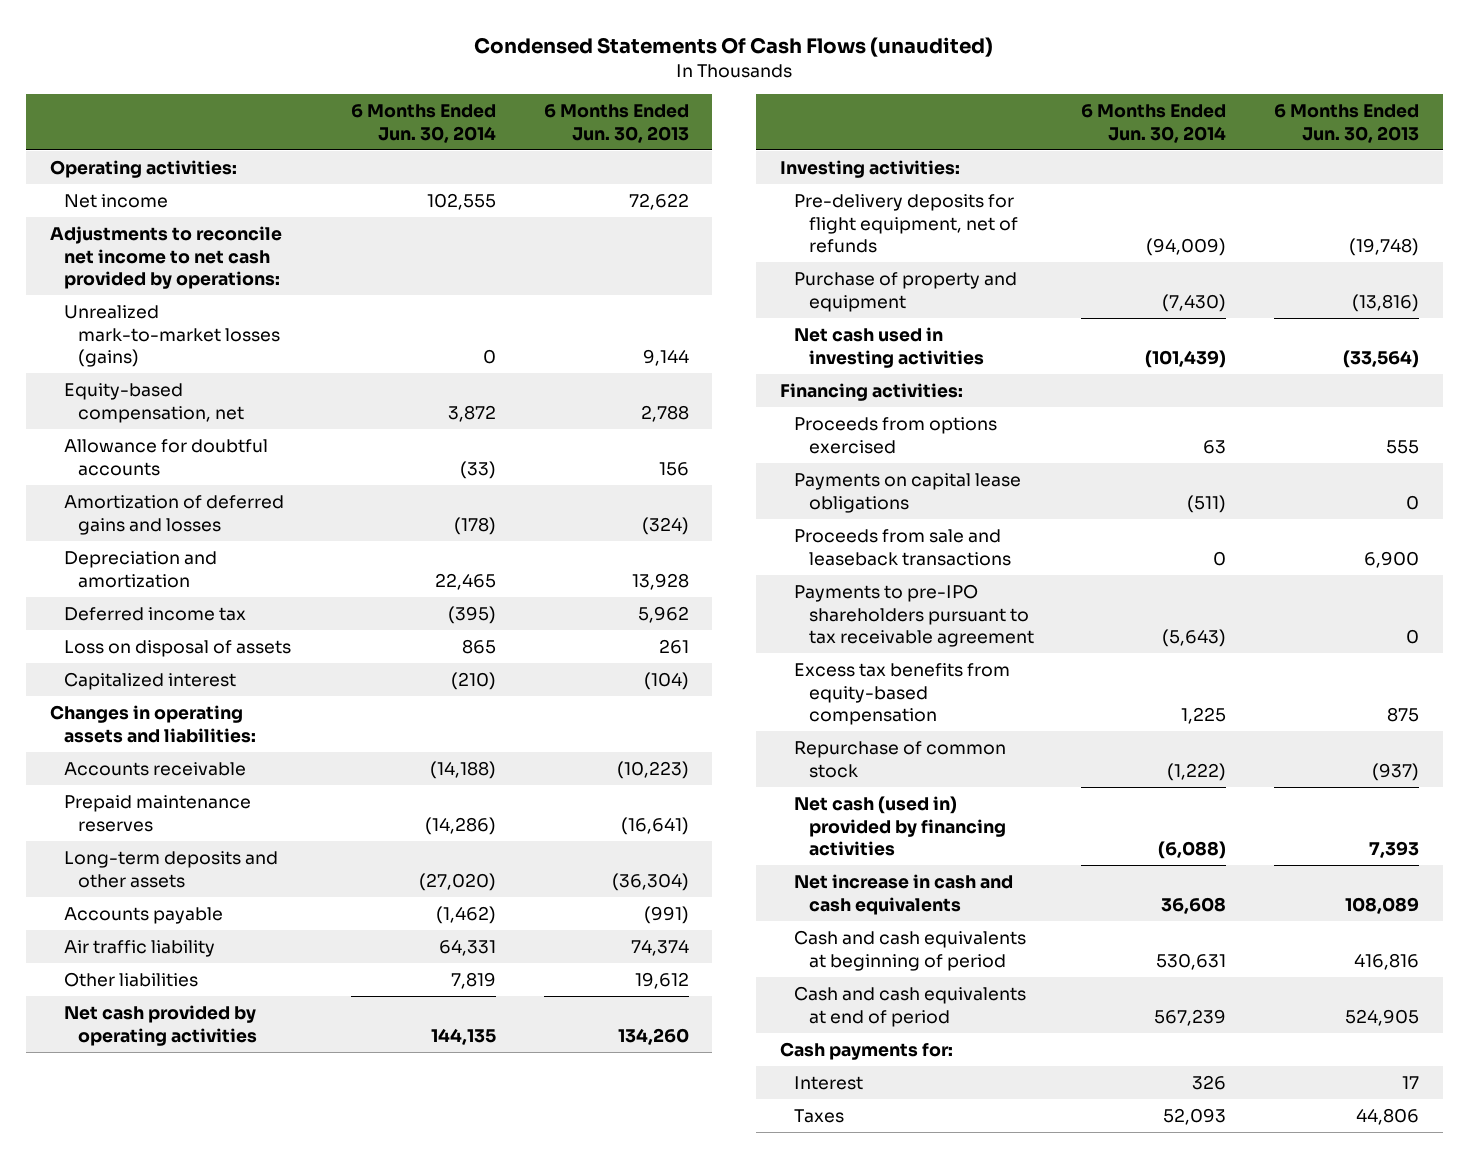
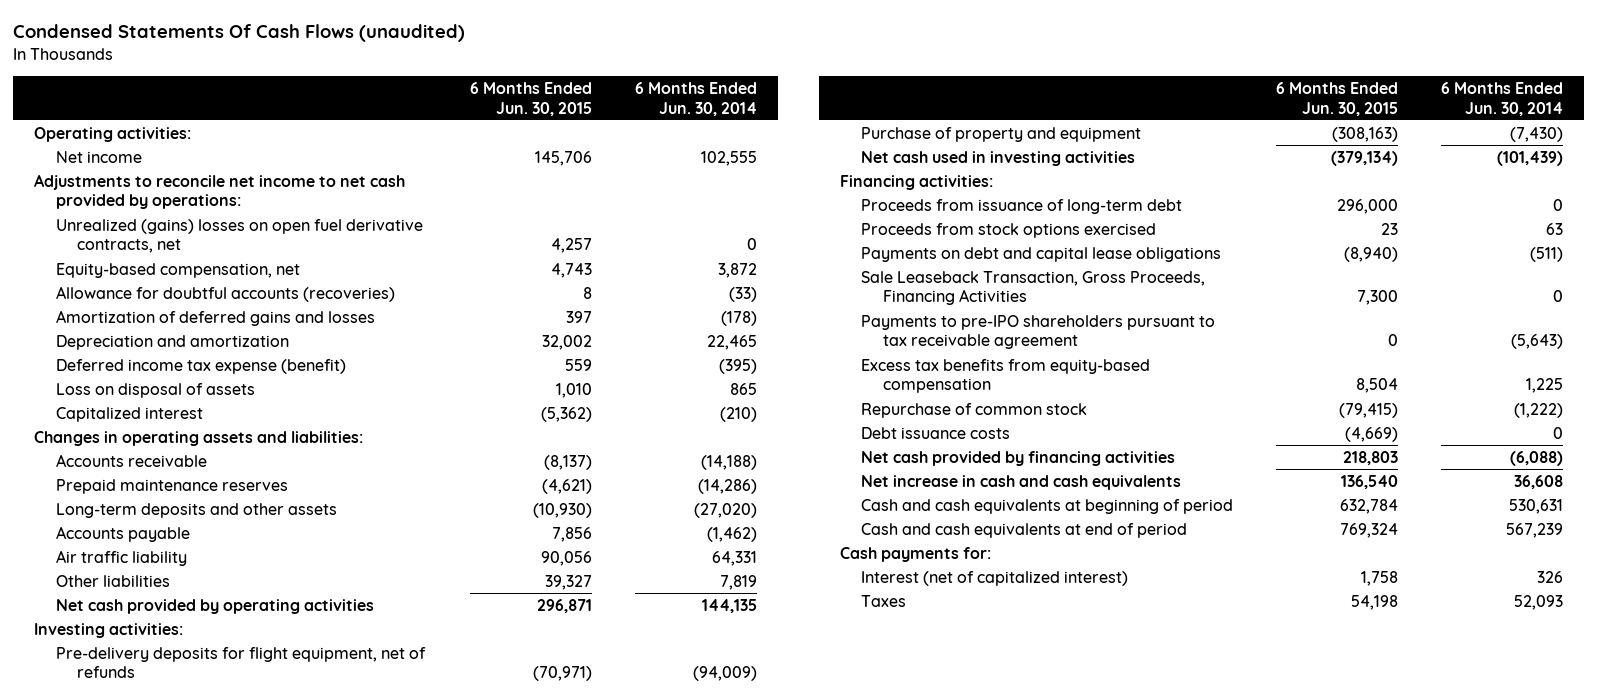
- | 6 Months Ended Jun. 30, 2014 | 6 Months Ended Jun. 30, 2013
+ | 6 Months Ended Jun. 30, 2015 | 6 Months Ended Jun. 30, 2014
- Unrealized mark-to-market losses (gains) | 0 | 9,144
+ Unrealized (gains) losses on open fuel derivative contracts, net | 4,257 | 0
- Allowance for doubtful accounts | (33) | 156
+ Allowance for doubtful accounts (recoveries) | 8 | (33)
- Deferred income tax | (395) | 5,962
+ Deferred income tax expense (benefit) | 559 | (395)
- Proceeds from options exercised | 63 | 555
- Payments on capital lease obligations | (511) | 0
- Proceeds from sale and leaseback transactions | 0 | 6,900
+ Proceeds from issuance of long-term debt | 296,000 | 0
+ Proceeds from stock options exercised | 23 | 63
+ Payments on debt and capital lease obligations | (8,940) | (511)
+ Sale Leaseback Transaction, Gross Proceeds, Financing Activities | 7,300 | 0
- Net cash (used in) provided by financing activities | (6,088) | 7,393
+ Debt issuance costs | (4,669) | 0
+ Net cash provided by financing activities | 218,803 | (6,088)
- Interest | 326 | 17
+ Interest (net of capitalized interest) | 1,758 | 326

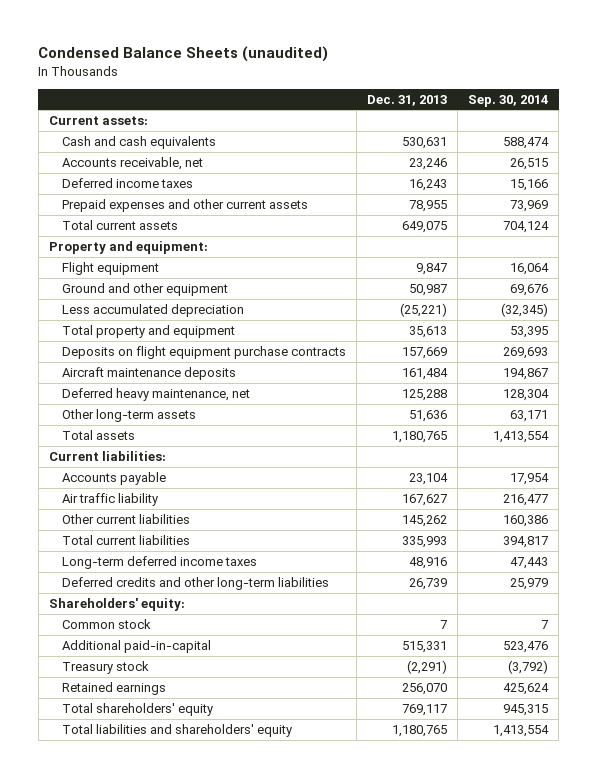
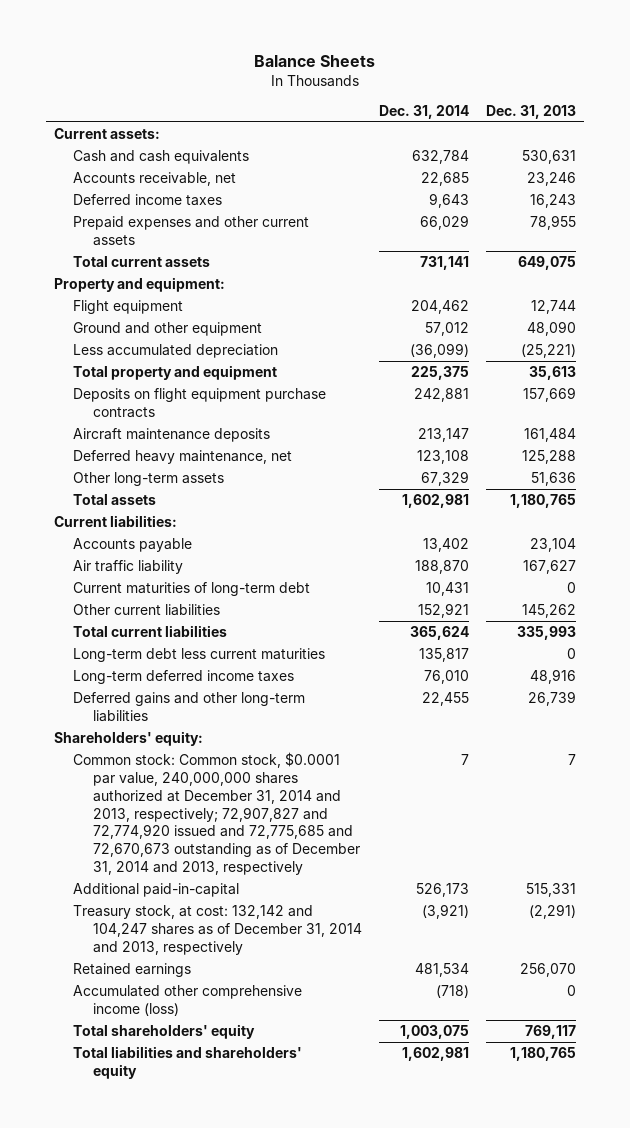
- Condensed Balance Sheets (unaudited)
+ Balance Sheets
- | Dec. 31, 2013 | Sep. 30, 2014
+ | Dec. 31, 2014 | Dec. 31, 2013
- Flight equipment | 9,847 | 16,064
- Ground and other equipment | 50,987 | 69,676
+ Flight equipment | 204,462 | 12,744
+ Ground and other equipment | 57,012 | 48,090
+ Current maturities of long-term debt | 10,431 | 0
+ Long-term debt less current maturities | 135,817 | 0
- Deferred credits and other long-term liabilities | 26,739 | 25,979
+ Deferred gains and other long-term liabilities | 22,455 | 26,739
- Common stock | 7 | 7
+ Common stock: Common stock, $0.0001 par value, 240,000,000 shares authorized at December 31, 2014 and 2013, respectively; 72,907,827 and 72,774,920 issued and 72,775,685 and 72,670,673 outstanding as of December 31, 2014 and 2013, respectively | 7 | 7
- Treasury stock | (2,291) | (3,792)
+ Treasury stock, at cost: 132,142 and 104,247 shares as of December 31, 2014 and 2013, respectively | (3,921) | (2,291)
+ Accumulated other comprehensive income (loss) | (718) | 0

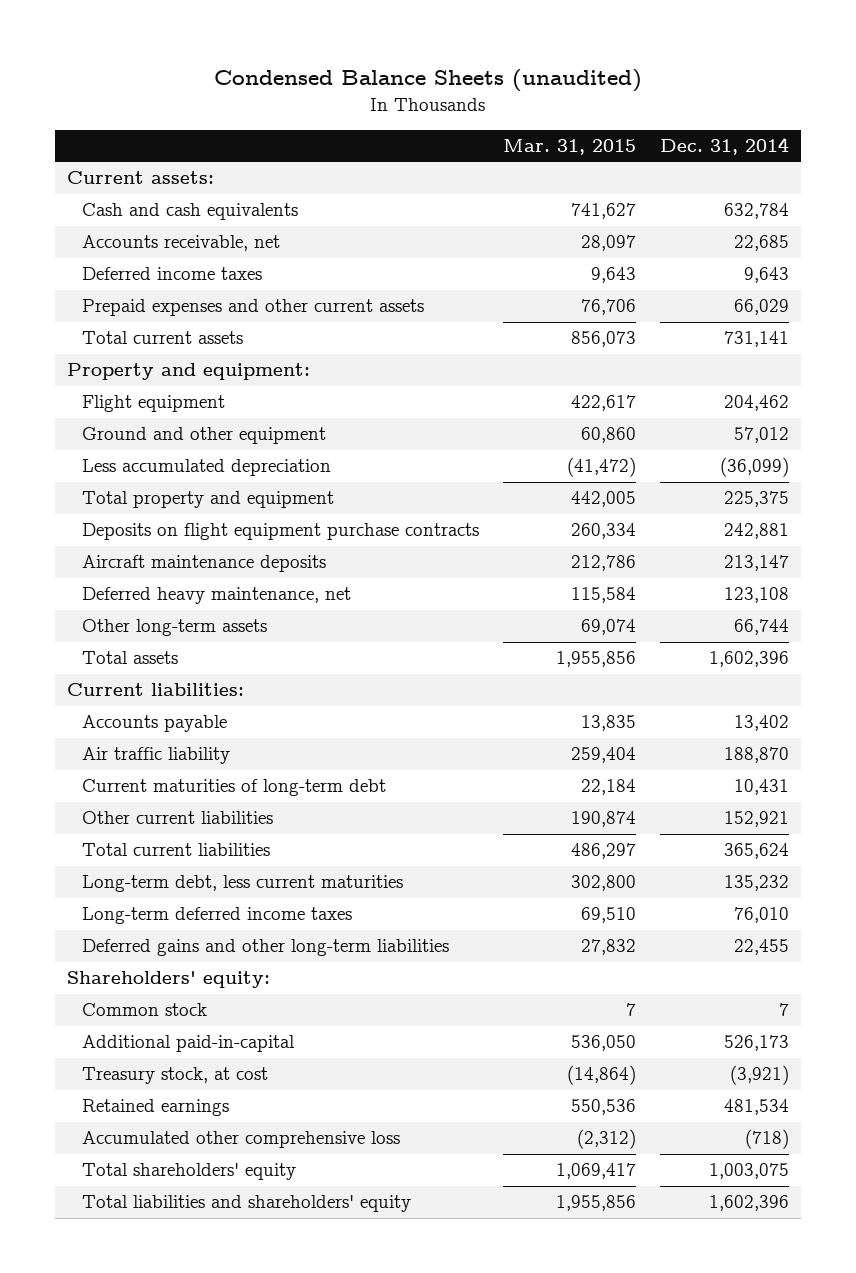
- Balance Sheets
+ Condensed Balance Sheets (unaudited)
- | Dec. 31, 2014 | Dec. 31, 2013
+ | Mar. 31, 2015 | Dec. 31, 2014
- Other long-term assets | 67,329 | 51,636
- Total assets | 1,602,981 | 1,180,765
+ Other long-term assets | 69,074 | 66,744
+ Total assets | 1,955,856 | 1,602,396
- Long-term debt less current maturities | 135,817 | 0
+ Long-term debt, less current maturities | 302,800 | 135,232
- Common stock: Common stock, $0.0001 par value, 240,000,000 shares authorized at December 31, 2014 and 2013, respectively; 72,907,827 and 72,774,920 issued and 72,775,685 and 72,670,673 outstanding as of December 31, 2014 and 2013, respectively | 7 | 7
+ Common stock | 7 | 7
- Treasury stock, at cost: 132,142 and 104,247 shares as of December 31, 2014 and 2013, respectively | (3,921) | (2,291)
+ Treasury stock, at cost | (14,864) | (3,921)
- Accumulated other comprehensive income (loss) | (718) | 0
+ Accumulated other comprehensive loss | (2,312) | (718)
- Total liabilities and shareholders' equity | 1,602,981 | 1,180,765
+ Total liabilities and shareholders' equity | 1,955,856 | 1,602,396

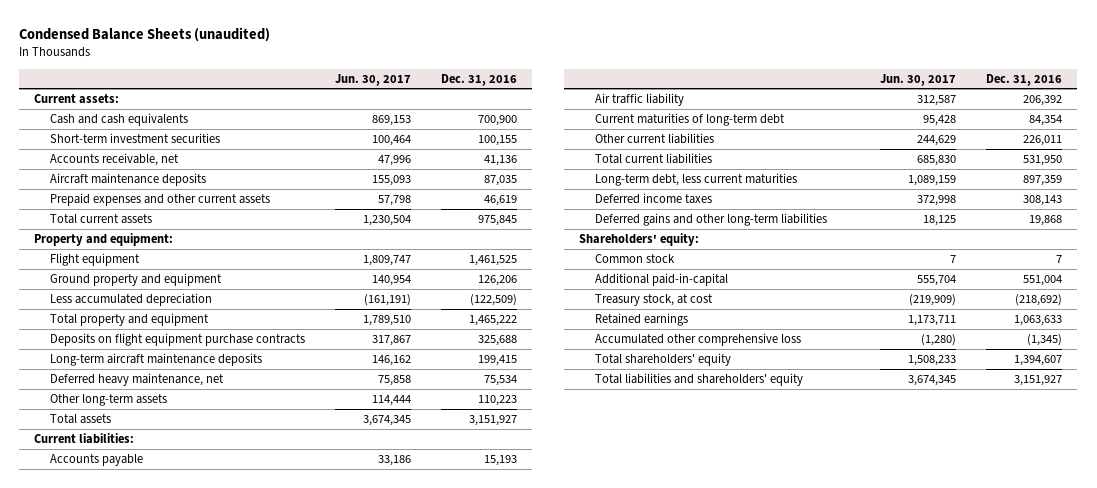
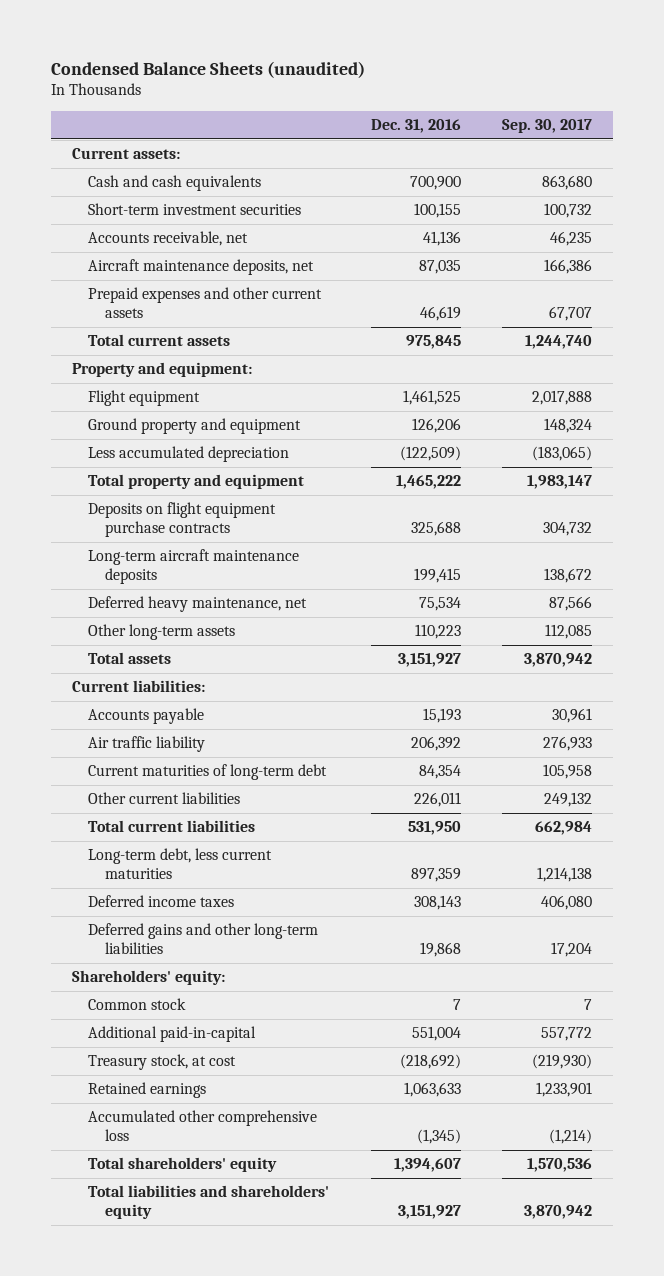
- | Jun. 30, 2017 | Dec. 31, 2016
+ | Dec. 31, 2016 | Sep. 30, 2017
- Aircraft maintenance deposits | 155,093 | 87,035
+ Aircraft maintenance deposits, net | 87,035 | 166,386

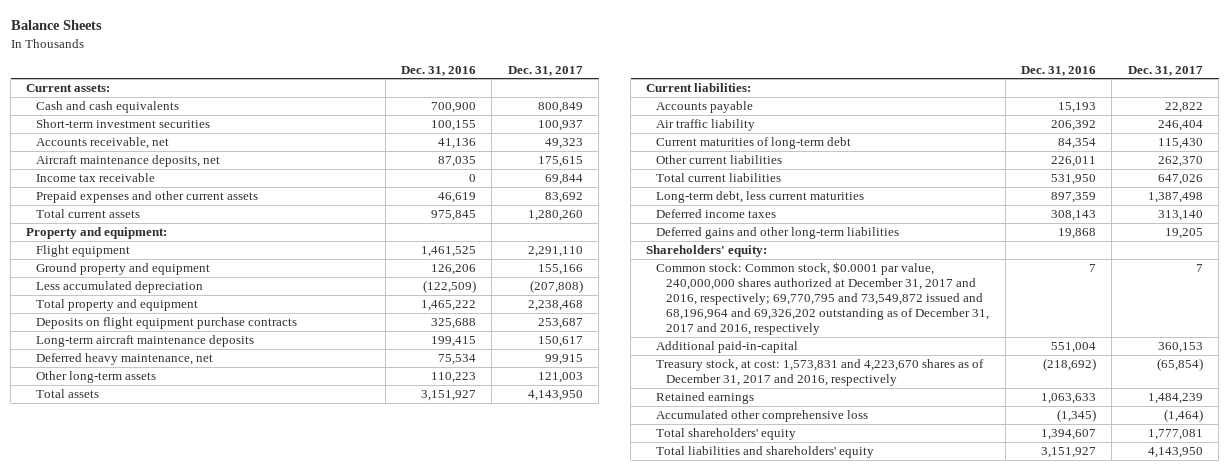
- Condensed Balance Sheets (unaudited)
+ Balance Sheets
- | Dec. 31, 2016 | Sep. 30, 2017
+ | Dec. 31, 2016 | Dec. 31, 2017
+ Income tax receivable | 0 | 69,844
- Common stock | 7 | 7
+ Common stock: Common stock, $0.0001 par value, 240,000,000 shares authorized at December 31, 2017 and 2016, respectively; 69,770,795 and 73,549,872 issued and 68,196,964 and 69,326,202 outstanding as of December 31, 2017 and 2016, respectively | 7 | 7
- Treasury stock, at cost | (218,692) | (219,930)
+ Treasury stock, at cost: 1,573,831 and 4,223,670 shares as of December 31, 2017 and 2016, respectively | (218,692) | (65,854)

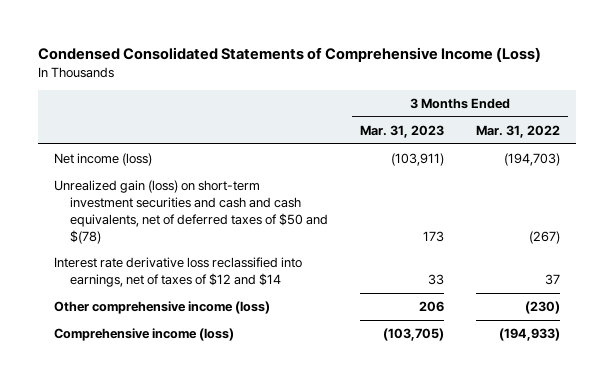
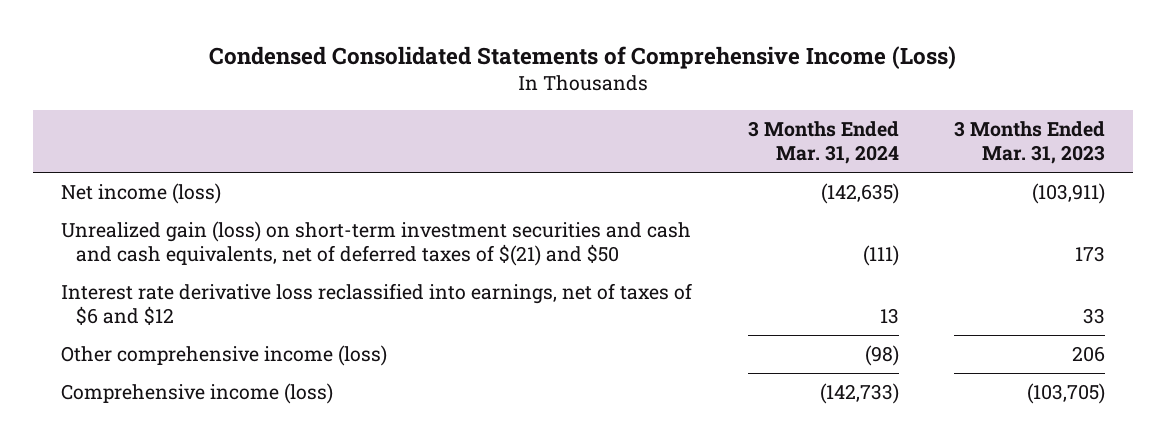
- | 3 Months Ended Mar. 31, 2023 | 3 Months Ended Mar. 31, 2022
+ | 3 Months Ended Mar. 31, 2024 | 3 Months Ended Mar. 31, 2023
- Unrealized gain (loss) on short-term investment securities and cash and cash equivalents, net of deferred taxes of $50 and $(78) | 173 | (267)
- Interest rate derivative loss reclassified into earnings, net of taxes of $12 and $14 | 33 | 37
+ Unrealized gain (loss) on short-term investment securities and cash and cash equivalents, net of deferred taxes of $(21) and $50 | (111) | 173
+ Interest rate derivative loss reclassified into earnings, net of taxes of $6 and $12 | 13 | 33

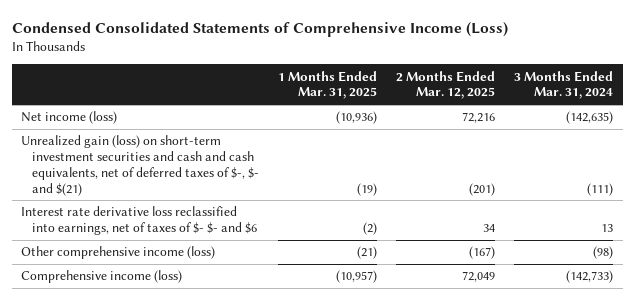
- | 3 Months Ended Mar. 31, 2024 | 3 Months Ended Mar. 31, 2023
+ | 1 Months Ended Mar. 31, 2025 | 2 Months Ended Mar. 12, 2025 | 3 Months Ended Mar. 31, 2024
- Unrealized gain (loss) on short-term investment securities and cash and cash equivalents, net of deferred taxes of $(21) and $50 | (111) | 173
- Interest rate derivative loss reclassified into earnings, net of taxes of $6 and $12 | 13 | 33
+ Unrealized gain (loss) on short-term investment securities and cash and cash equivalents, net of deferred taxes of $-, $- and $(21) | (19) | (201) | (111)
+ Interest rate derivative loss reclassified into earnings, net of taxes of $- $- and $6 | (2) | 34 | 13

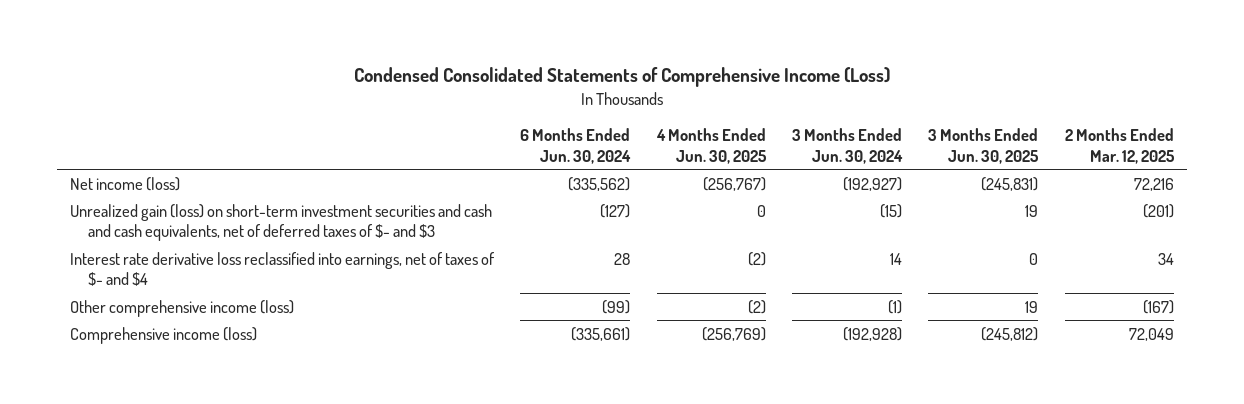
- | 1 Months Ended Mar. 31, 2025 | 2 Months Ended Mar. 12, 2025 | 3 Months Ended Mar. 31, 2024
+ | 6 Months Ended Jun. 30, 2024 | 4 Months Ended Jun. 30, 2025 | 3 Months Ended Jun. 30, 2024 | 3 Months Ended Jun. 30, 2025 | 2 Months Ended Mar. 12, 2025
- Unrealized gain (loss) on short-term investment securities and cash and cash equivalents, net of deferred taxes of $-, $- and $(21) | (19) | (201) | (111)
- Interest rate derivative loss reclassified into earnings, net of taxes of $- $- and $6 | (2) | 34 | 13
+ Unrealized gain (loss) on short-term investment securities and cash and cash equivalents, net of deferred taxes of $- and $3 | (127) | 0 | (15) | 19 | (201)
+ Interest rate derivative loss reclassified into earnings, net of taxes of $- and $4 | 28 | (2) | 14 | 0 | 34

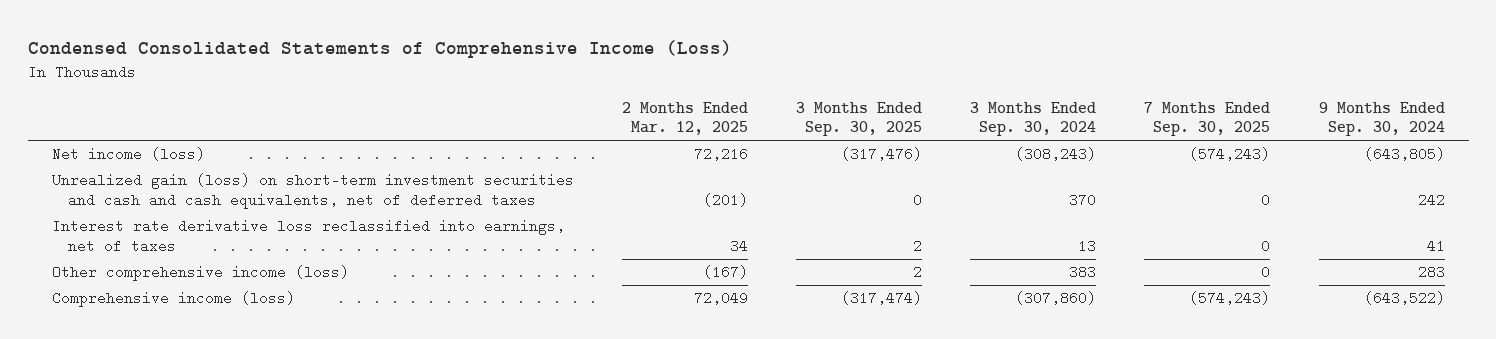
- | 6 Months Ended Jun. 30, 2024 | 4 Months Ended Jun. 30, 2025 | 3 Months Ended Jun. 30, 2024 | 3 Months Ended Jun. 30, 2025 | 2 Months Ended Mar. 12, 2025
+ | 2 Months Ended Mar. 12, 2025 | 3 Months Ended Sep. 30, 2025 | 3 Months Ended Sep. 30, 2024 | 7 Months Ended Sep. 30, 2025 | 9 Months Ended Sep. 30, 2024
- Unrealized gain (loss) on short-term investment securities and cash and cash equivalents, net of deferred taxes of $- and $3 | (127) | 0 | (15) | 19 | (201)
- Interest rate derivative loss reclassified into earnings, net of taxes of $- and $4 | 28 | (2) | 14 | 0 | 34
+ Unrealized gain (loss) on short-term investment securities and cash and cash equivalents, net of deferred taxes | (201) | 0 | 370 | 0 | 242
+ Interest rate derivative loss reclassified into earnings, net of taxes | 34 | 2 | 13 | 0 | 41

